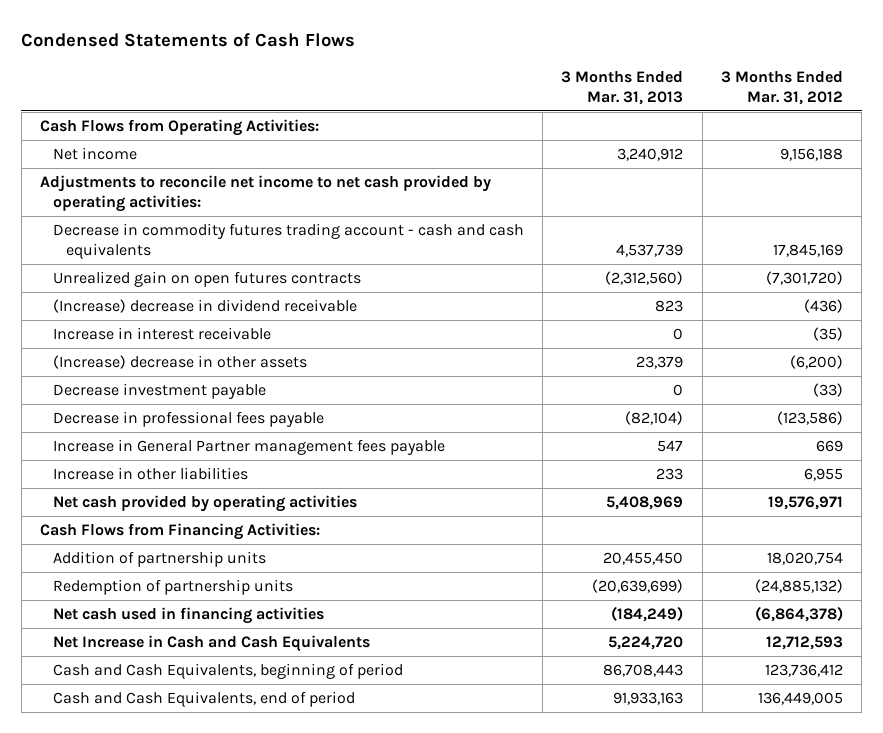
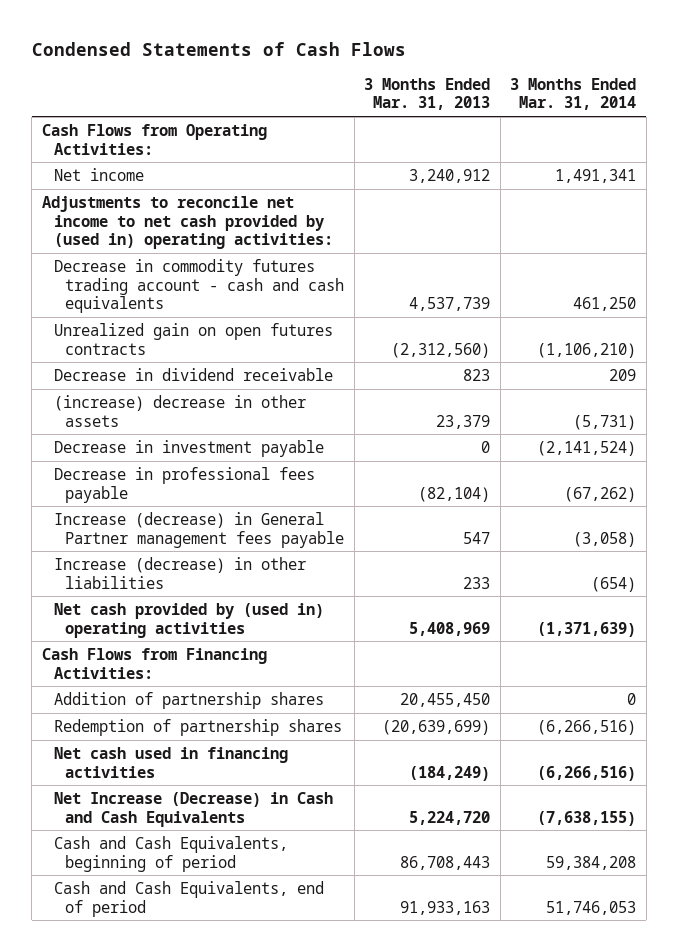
- | 3 Months Ended Mar. 31, 2013 | 3 Months Ended Mar. 31, 2012
+ | 3 Months Ended Mar. 31, 2013 | 3 Months Ended Mar. 31, 2014
- Adjustments to reconcile net income to net cash provided by operating activities:
+ Adjustments to reconcile net income to net cash provided by (used in) operating activities:
- (Increase) decrease in dividend receivable | 823 | (436)
- Increase in interest receivable | 0 | (35)
- (Increase) decrease in other assets | 23,379 | (6,200)
- Decrease investment payable | 0 | (33)
+ Decrease in dividend receivable | 823 | 209
+ (increase) decrease in other assets | 23,379 | (5,731)
+ Decrease in investment payable | 0 | (2,141,524)
- Increase in General Partner management fees payable | 547 | 669
- Increase in other liabilities | 233 | 6,955
- Net cash provided by operating activities | 5,408,969 | 19,576,971
+ Increase (decrease) in General Partner management fees payable | 547 | (3,058)
+ Increase (decrease) in other liabilities | 233 | (654)
+ Net cash provided by (used in) operating activities | 5,408,969 | (1,371,639)
- Addition of partnership units | 20,455,450 | 18,020,754
- Redemption of partnership units | (20,639,699) | (24,885,132)
+ Addition of partnership shares | 20,455,450 | 0
+ Redemption of partnership shares | (20,639,699) | (6,266,516)
- Net Increase in Cash and Cash Equivalents | 5,224,720 | 12,712,593
+ Net Increase (Decrease) in Cash and Cash Equivalents | 5,224,720 | (7,638,155)

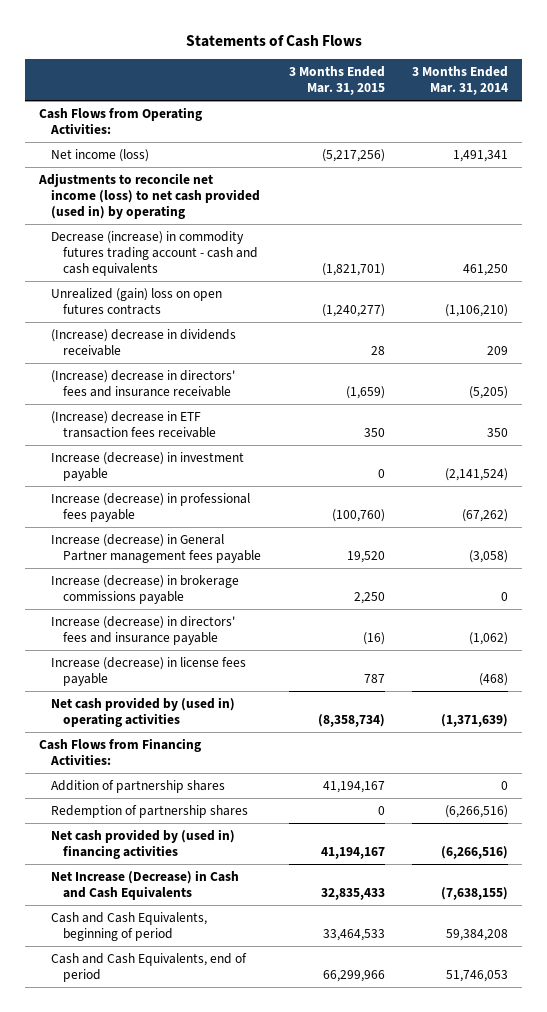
- Condensed Statements of Cash Flows
+ Statements of Cash Flows
- | 3 Months Ended Mar. 31, 2013 | 3 Months Ended Mar. 31, 2014
+ | 3 Months Ended Mar. 31, 2015 | 3 Months Ended Mar. 31, 2014
- Net income | 3,240,912 | 1,491,341
- Adjustments to reconcile net income to net cash provided by (used in) operating activities:
- Decrease in commodity futures trading account - cash and cash equivalents | 4,537,739 | 461,250
- Unrealized gain on open futures contracts | (2,312,560) | (1,106,210)
- Decrease in dividend receivable | 823 | 209
- (increase) decrease in other assets | 23,379 | (5,731)
- Decrease in investment payable | 0 | (2,141,524)
- Decrease in professional fees payable | (82,104) | (67,262)
+ Net income (loss) | (5,217,256) | 1,491,341
+ Adjustments to reconcile net income (loss) to net cash provided (used in) by operating
+ Decrease (increase) in commodity futures trading account - cash and cash equivalents | (1,821,701) | 461,250
+ Unrealized (gain) loss on open futures contracts | (1,240,277) | (1,106,210)
+ (Increase) decrease in dividends receivable | 28 | 209
+ (Increase) decrease in directors' fees and insurance receivable | (1,659) | (5,205)
+ (Increase) decrease in ETF transaction fees receivable | 350 | 350
+ Increase (decrease) in investment payable | 0 | (2,141,524)
+ Increase (decrease) in professional fees payable | (100,760) | (67,262)
- Increase (decrease) in other liabilities | 233 | (654)
+ Increase (decrease) in brokerage commissions payable | 2,250 | 0
+ Increase (decrease) in directors' fees and insurance payable | (16) | (1,062)
+ Increase (decrease) in license fees payable | 787 | (468)
- Net cash used in financing activities | (184,249) | (6,266,516)
+ Net cash provided by (used in) financing activities | 41,194,167 | (6,266,516)

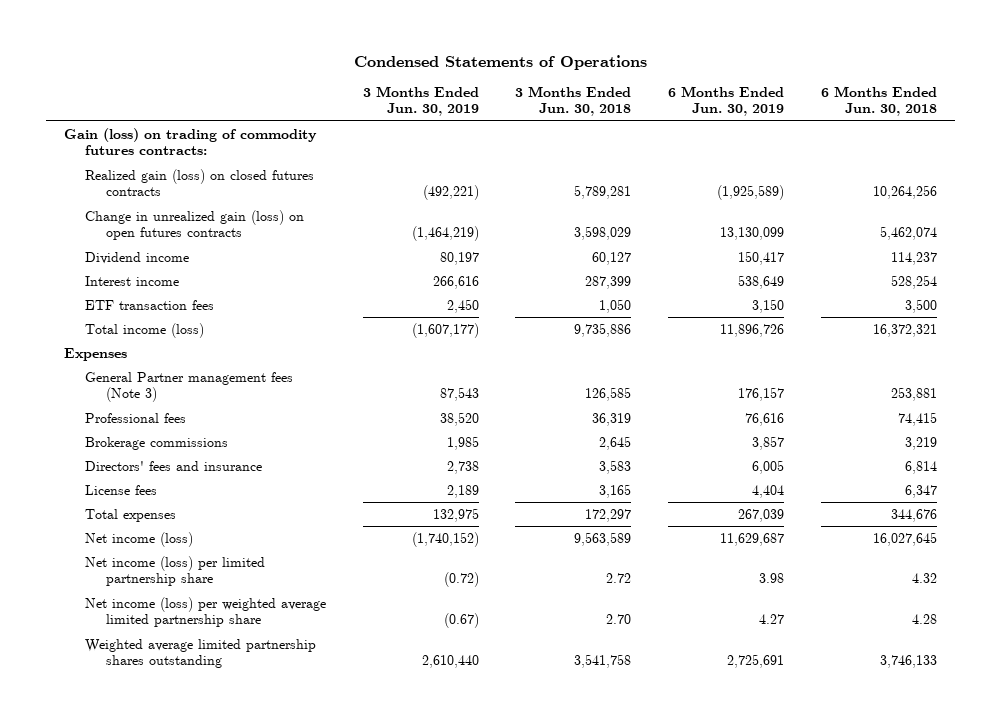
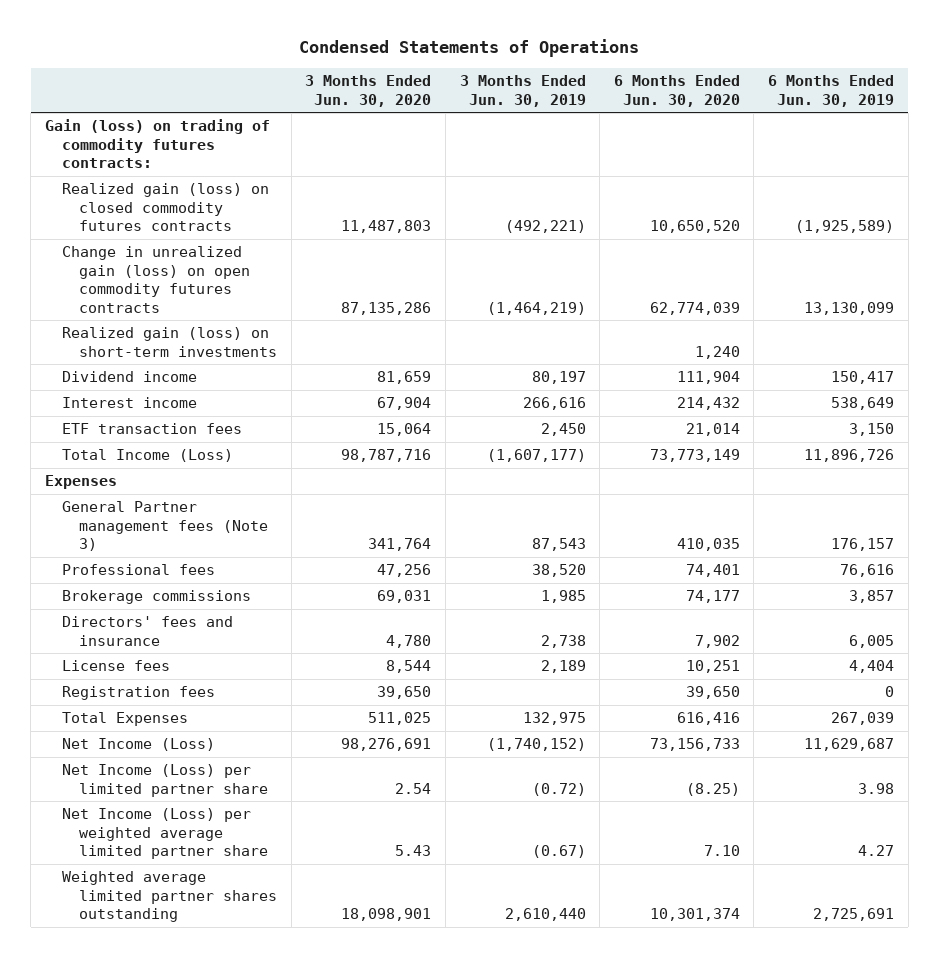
- | 3 Months Ended Jun. 30, 2019 | 3 Months Ended Jun. 30, 2018 | 6 Months Ended Jun. 30, 2019 | 6 Months Ended Jun. 30, 2018
+ | 3 Months Ended Jun. 30, 2020 | 3 Months Ended Jun. 30, 2019 | 6 Months Ended Jun. 30, 2020 | 6 Months Ended Jun. 30, 2019
- Realized gain (loss) on closed futures contracts | (492,221) | 5,789,281 | (1,925,589) | 10,264,256
- Change in unrealized gain (loss) on open futures contracts | (1,464,219) | 3,598,029 | 13,130,099 | 5,462,074
+ Realized gain (loss) on closed commodity futures contracts | 11,487,803 | (492,221) | 10,650,520 | (1,925,589)
+ Change in unrealized gain (loss) on open commodity futures contracts | 87,135,286 | (1,464,219) | 62,774,039 | 13,130,099
+ Realized gain (loss) on short-term investments | | | 1,240 |
- Total income (loss) | (1,607,177) | 9,735,886 | 11,896,726 | 16,372,321
+ Total Income (Loss) | 98,787,716 | (1,607,177) | 73,773,149 | 11,896,726
- Total expenses | 132,975 | 172,297 | 267,039 | 344,676
- Net income (loss) | (1,740,152) | 9,563,589 | 11,629,687 | 16,027,645
- Net income (loss) per limited partnership share | (0.72) | 2.72 | 3.98 | 4.32
- Net income (loss) per weighted average limited partnership share | (0.67) | 2.70 | 4.27 | 4.28
- Weighted average limited partnership shares outstanding | 2,610,440 | 3,541,758 | 2,725,691 | 3,746,133
+ Registration fees | 39,650 | | 39,650 | 0
+ Total Expenses | 511,025 | 132,975 | 616,416 | 267,039
+ Net Income (Loss) | 98,276,691 | (1,740,152) | 73,156,733 | 11,629,687
+ Net Income (Loss) per limited partner share | 2.54 | (0.72) | (8.25) | 3.98
+ Net Income (Loss) per weighted average limited partner share | 5.43 | (0.67) | 7.10 | 4.27
+ Weighted average limited partner shares outstanding | 18,098,901 | 2,610,440 | 10,301,374 | 2,725,691

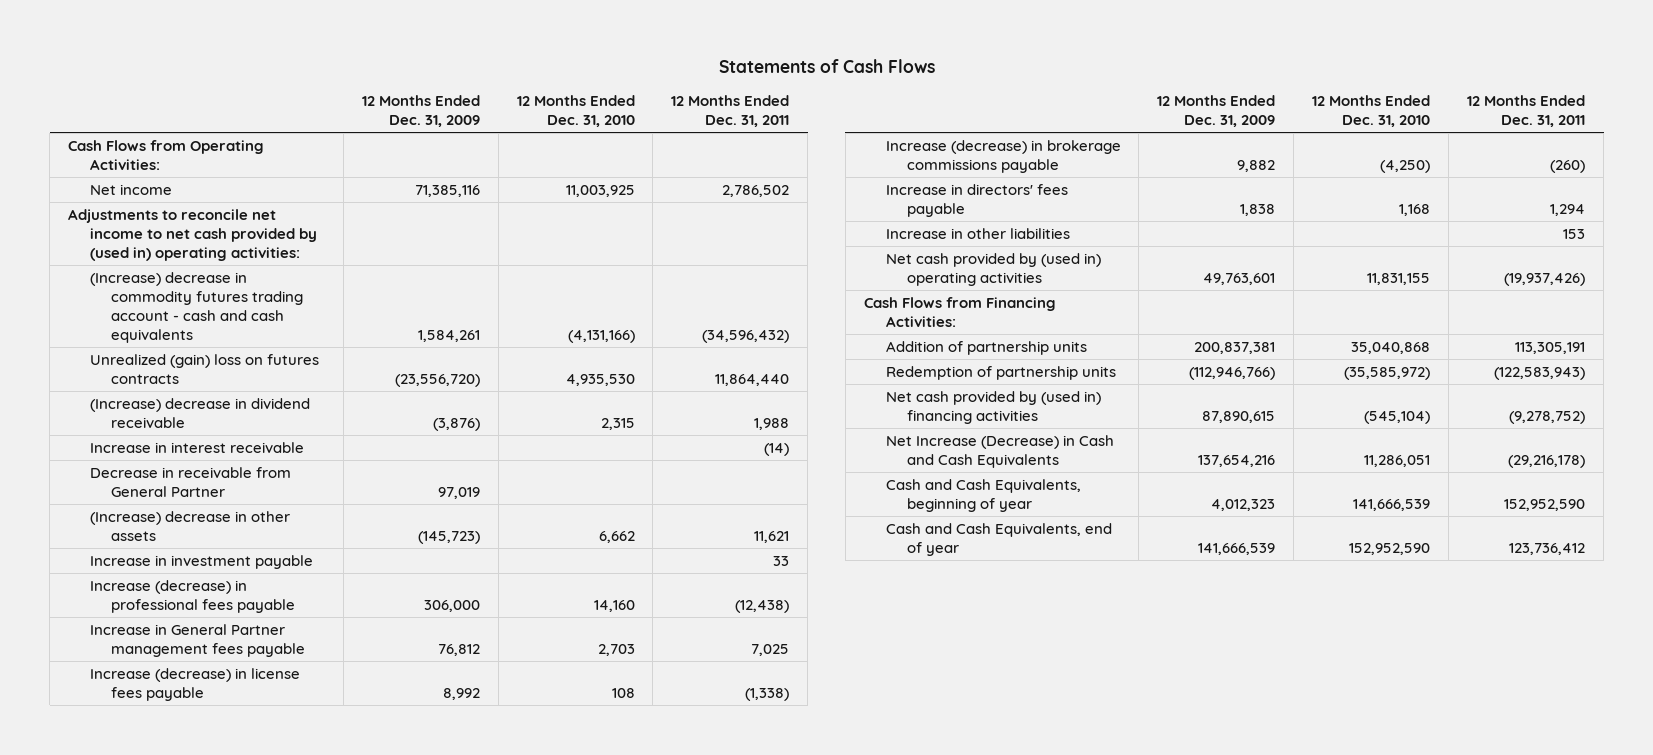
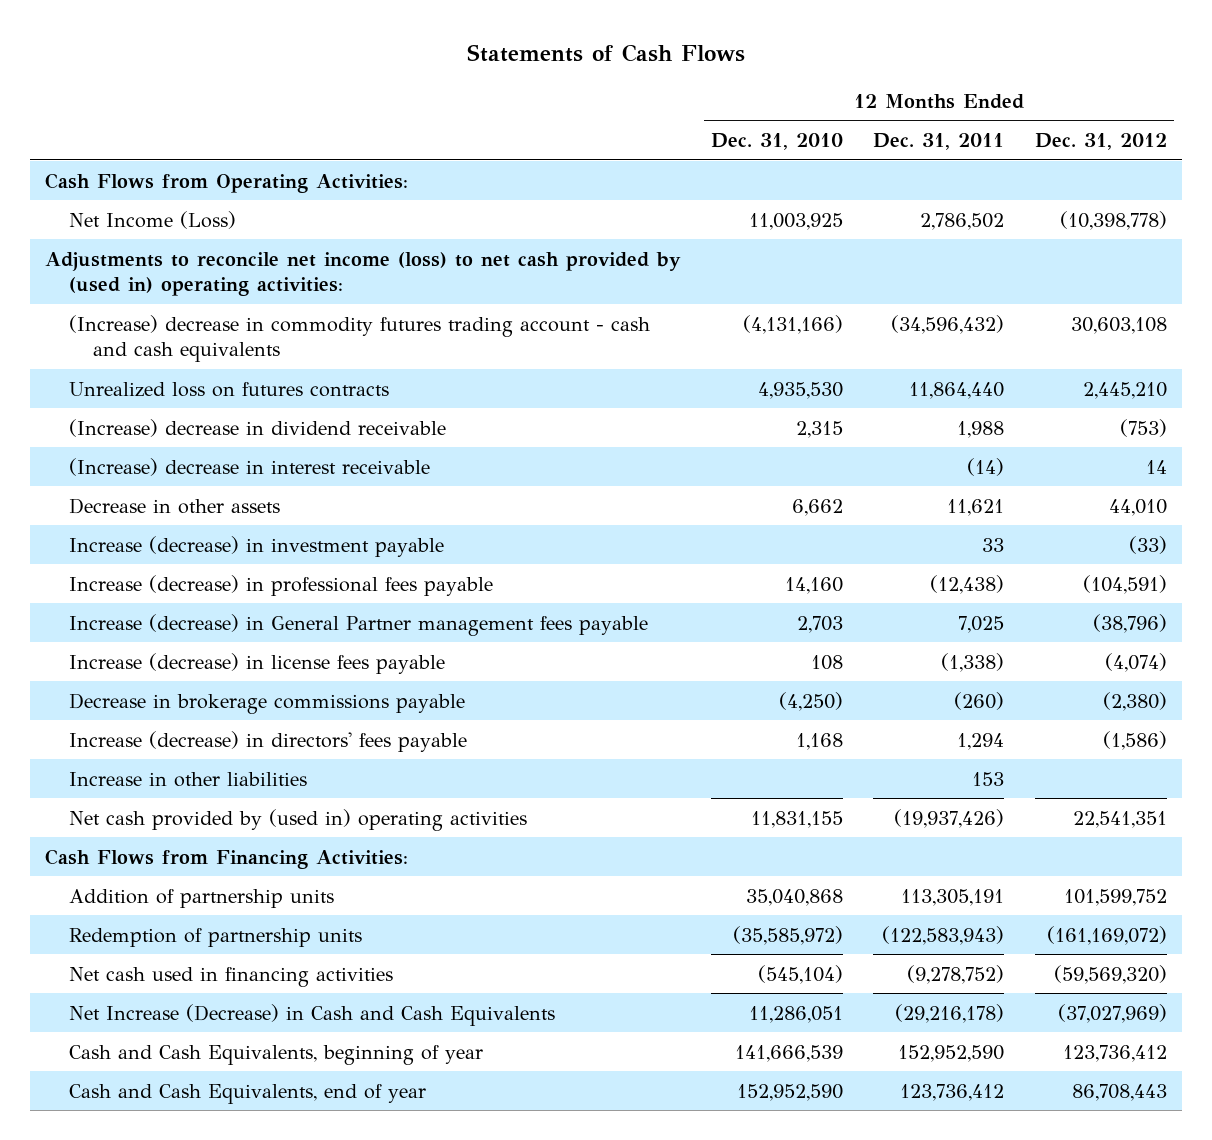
- | 12 Months Ended Dec. 31, 2009 | 12 Months Ended Dec. 31, 2010 | 12 Months Ended Dec. 31, 2011
+ | 12 Months Ended Dec. 31, 2010 | 12 Months Ended Dec. 31, 2011 | 12 Months Ended Dec. 31, 2012
- Net income | 71,385,116 | 11,003,925 | 2,786,502
- Adjustments to reconcile net income to net cash provided by (used in) operating activities:
+ Net Income (Loss) | 11,003,925 | 2,786,502 | (10,398,778)
+ Adjustments to reconcile net income (loss) to net cash provided by (used in) operating activities:
- Unrealized (gain) loss on futures contracts | (23,556,720) | 4,935,530 | 11,864,440
+ Unrealized loss on futures contracts | 4,935,530 | 11,864,440 | 2,445,210
- Increase in interest receivable | | | (14)
- Decrease in receivable from General Partner | 97,019 | |
- (Increase) decrease in other assets | (145,723) | 6,662 | 11,621
- Increase in investment payable | | | 33
+ (Increase) decrease in interest receivable | | (14) | 14
+ Decrease in other assets | 6,662 | 11,621 | 44,010
+ Increase (decrease) in investment payable | | 33 | (33)
- Increase in General Partner management fees payable | 76,812 | 2,703 | 7,025
+ Increase (decrease) in General Partner management fees payable | 2,703 | 7,025 | (38,796)
- Increase (decrease) in brokerage commissions payable | 9,882 | (4,250) | (260)
- Increase in directors' fees payable | 1,838 | 1,168 | 1,294
+ Decrease in brokerage commissions payable | (4,250) | (260) | (2,380)
+ Increase (decrease) in directors' fees payable | 1,168 | 1,294 | (1,586)
- Net cash provided by (used in) financing activities | 87,890,615 | (545,104) | (9,278,752)
+ Net cash used in financing activities | (545,104) | (9,278,752) | (59,569,320)

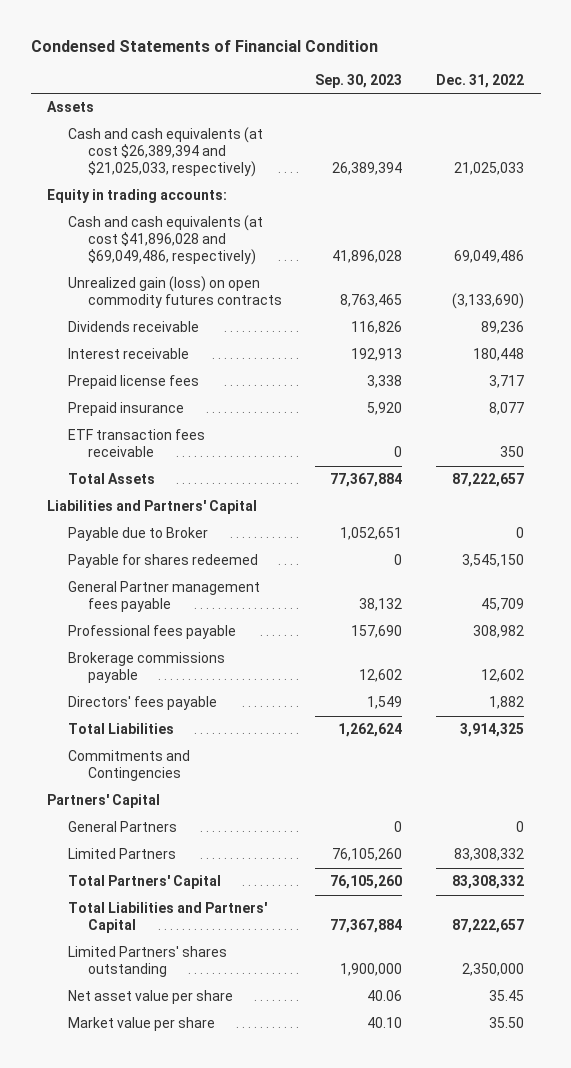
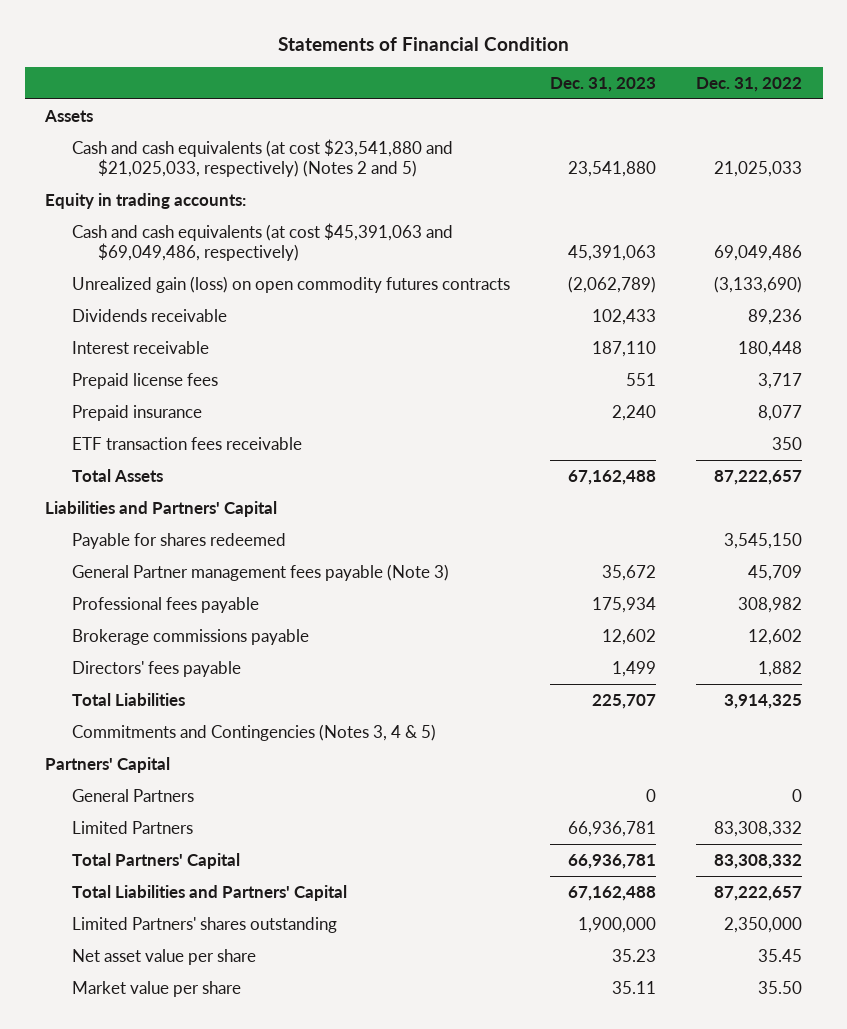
- Condensed Statements of Financial Condition
+ Statements of Financial Condition
- | Sep. 30, 2023 | Dec. 31, 2022
+ | Dec. 31, 2023 | Dec. 31, 2022
- Cash and cash equivalents (at cost $26,389,394 and $21,025,033, respectively) | 26,389,394 | 21,025,033
+ Cash and cash equivalents (at cost $23,541,880 and $21,025,033, respectively) (Notes 2 and 5) | 23,541,880 | 21,025,033
- Cash and cash equivalents (at cost $41,896,028 and $69,049,486, respectively) | 41,896,028 | 69,049,486
+ Cash and cash equivalents (at cost $45,391,063 and $69,049,486, respectively) | 45,391,063 | 69,049,486
- Payable due to Broker | 1,052,651 | 0
- General Partner management fees payable | 38,132 | 45,709
+ General Partner management fees payable (Note 3) | 35,672 | 45,709
- Commitments and Contingencies
+ Commitments and Contingencies (Notes 3, 4 & 5)

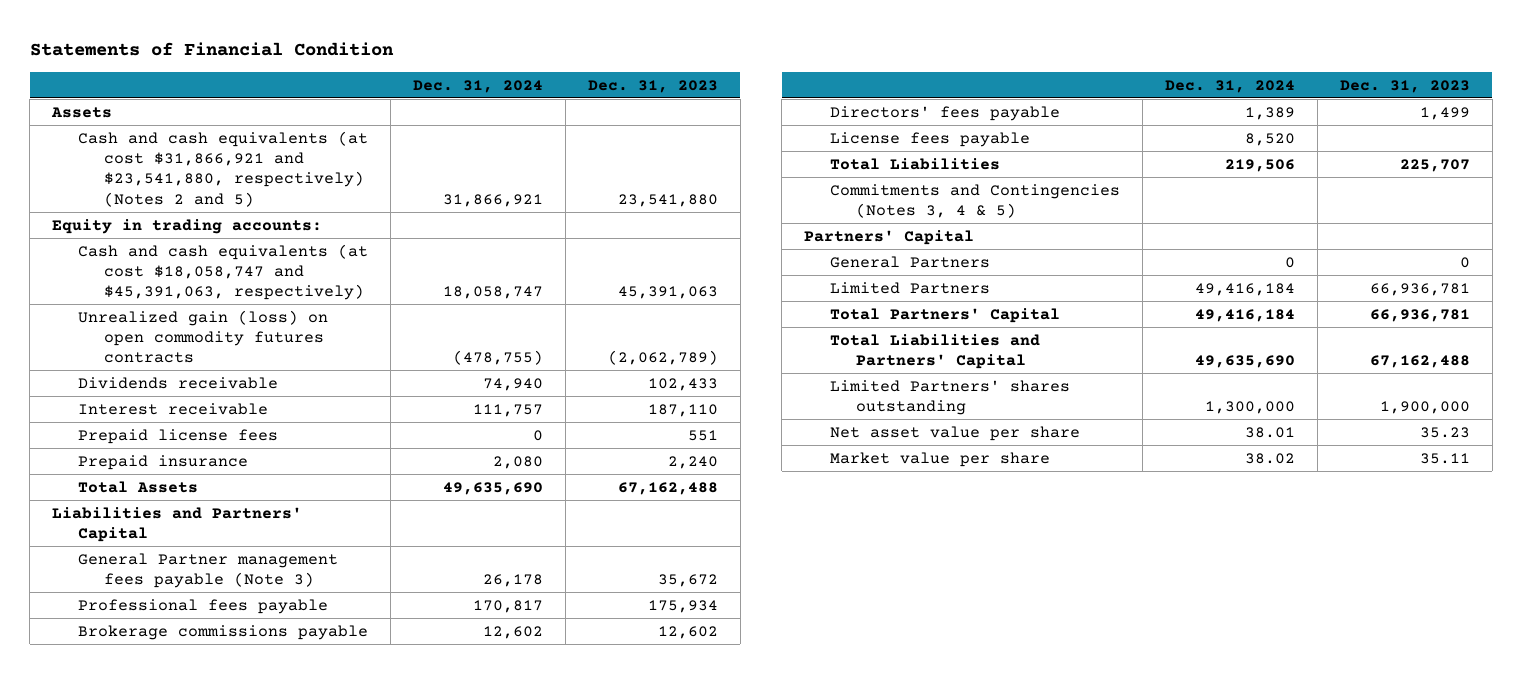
- | Dec. 31, 2023 | Dec. 31, 2022
+ | Dec. 31, 2024 | Dec. 31, 2023
- Cash and cash equivalents (at cost $23,541,880 and $21,025,033, respectively) (Notes 2 and 5) | 23,541,880 | 21,025,033
+ Cash and cash equivalents (at cost $31,866,921 and $23,541,880, respectively) (Notes 2 and 5) | 31,866,921 | 23,541,880
- Cash and cash equivalents (at cost $45,391,063 and $69,049,486, respectively) | 45,391,063 | 69,049,486
+ Cash and cash equivalents (at cost $18,058,747 and $45,391,063, respectively) | 18,058,747 | 45,391,063
- ETF transaction fees receivable | | 350
- Payable for shares redeemed | | 3,545,150
+ License fees payable | 8,520 |

